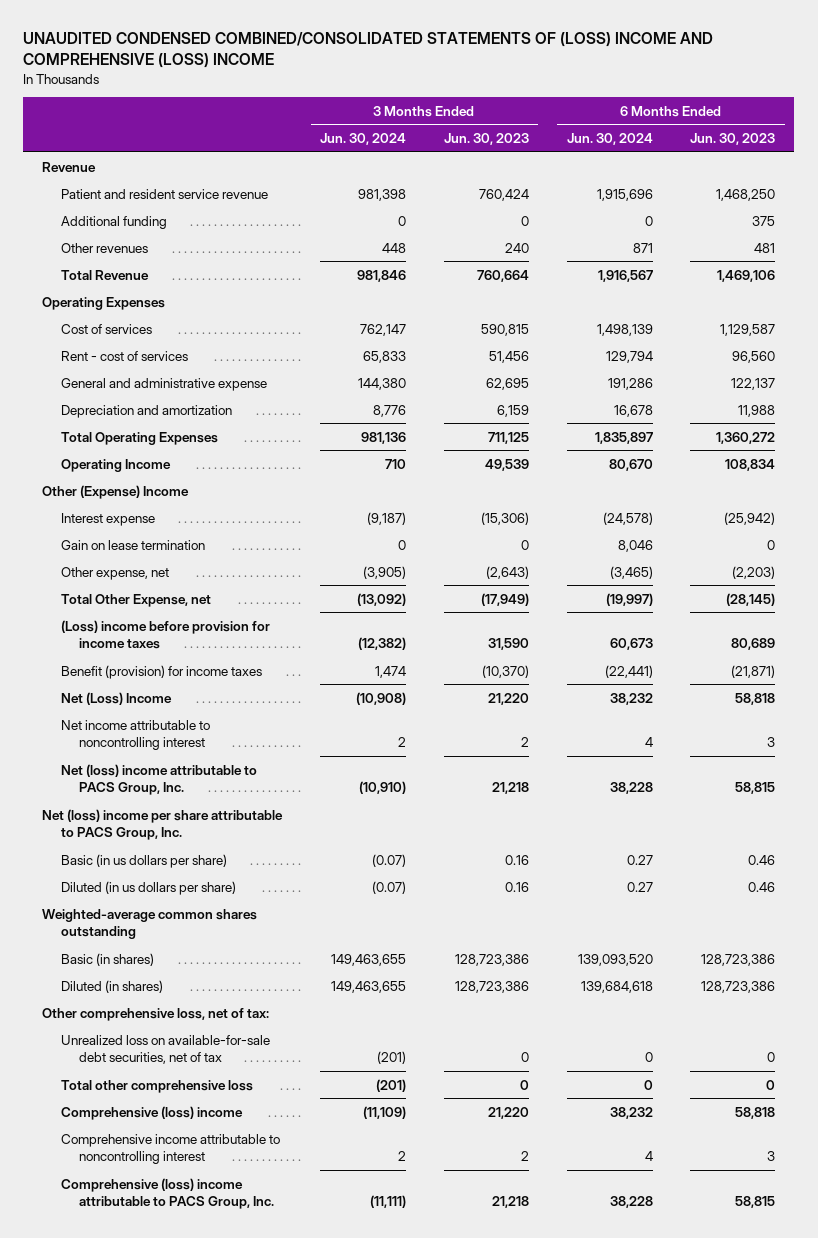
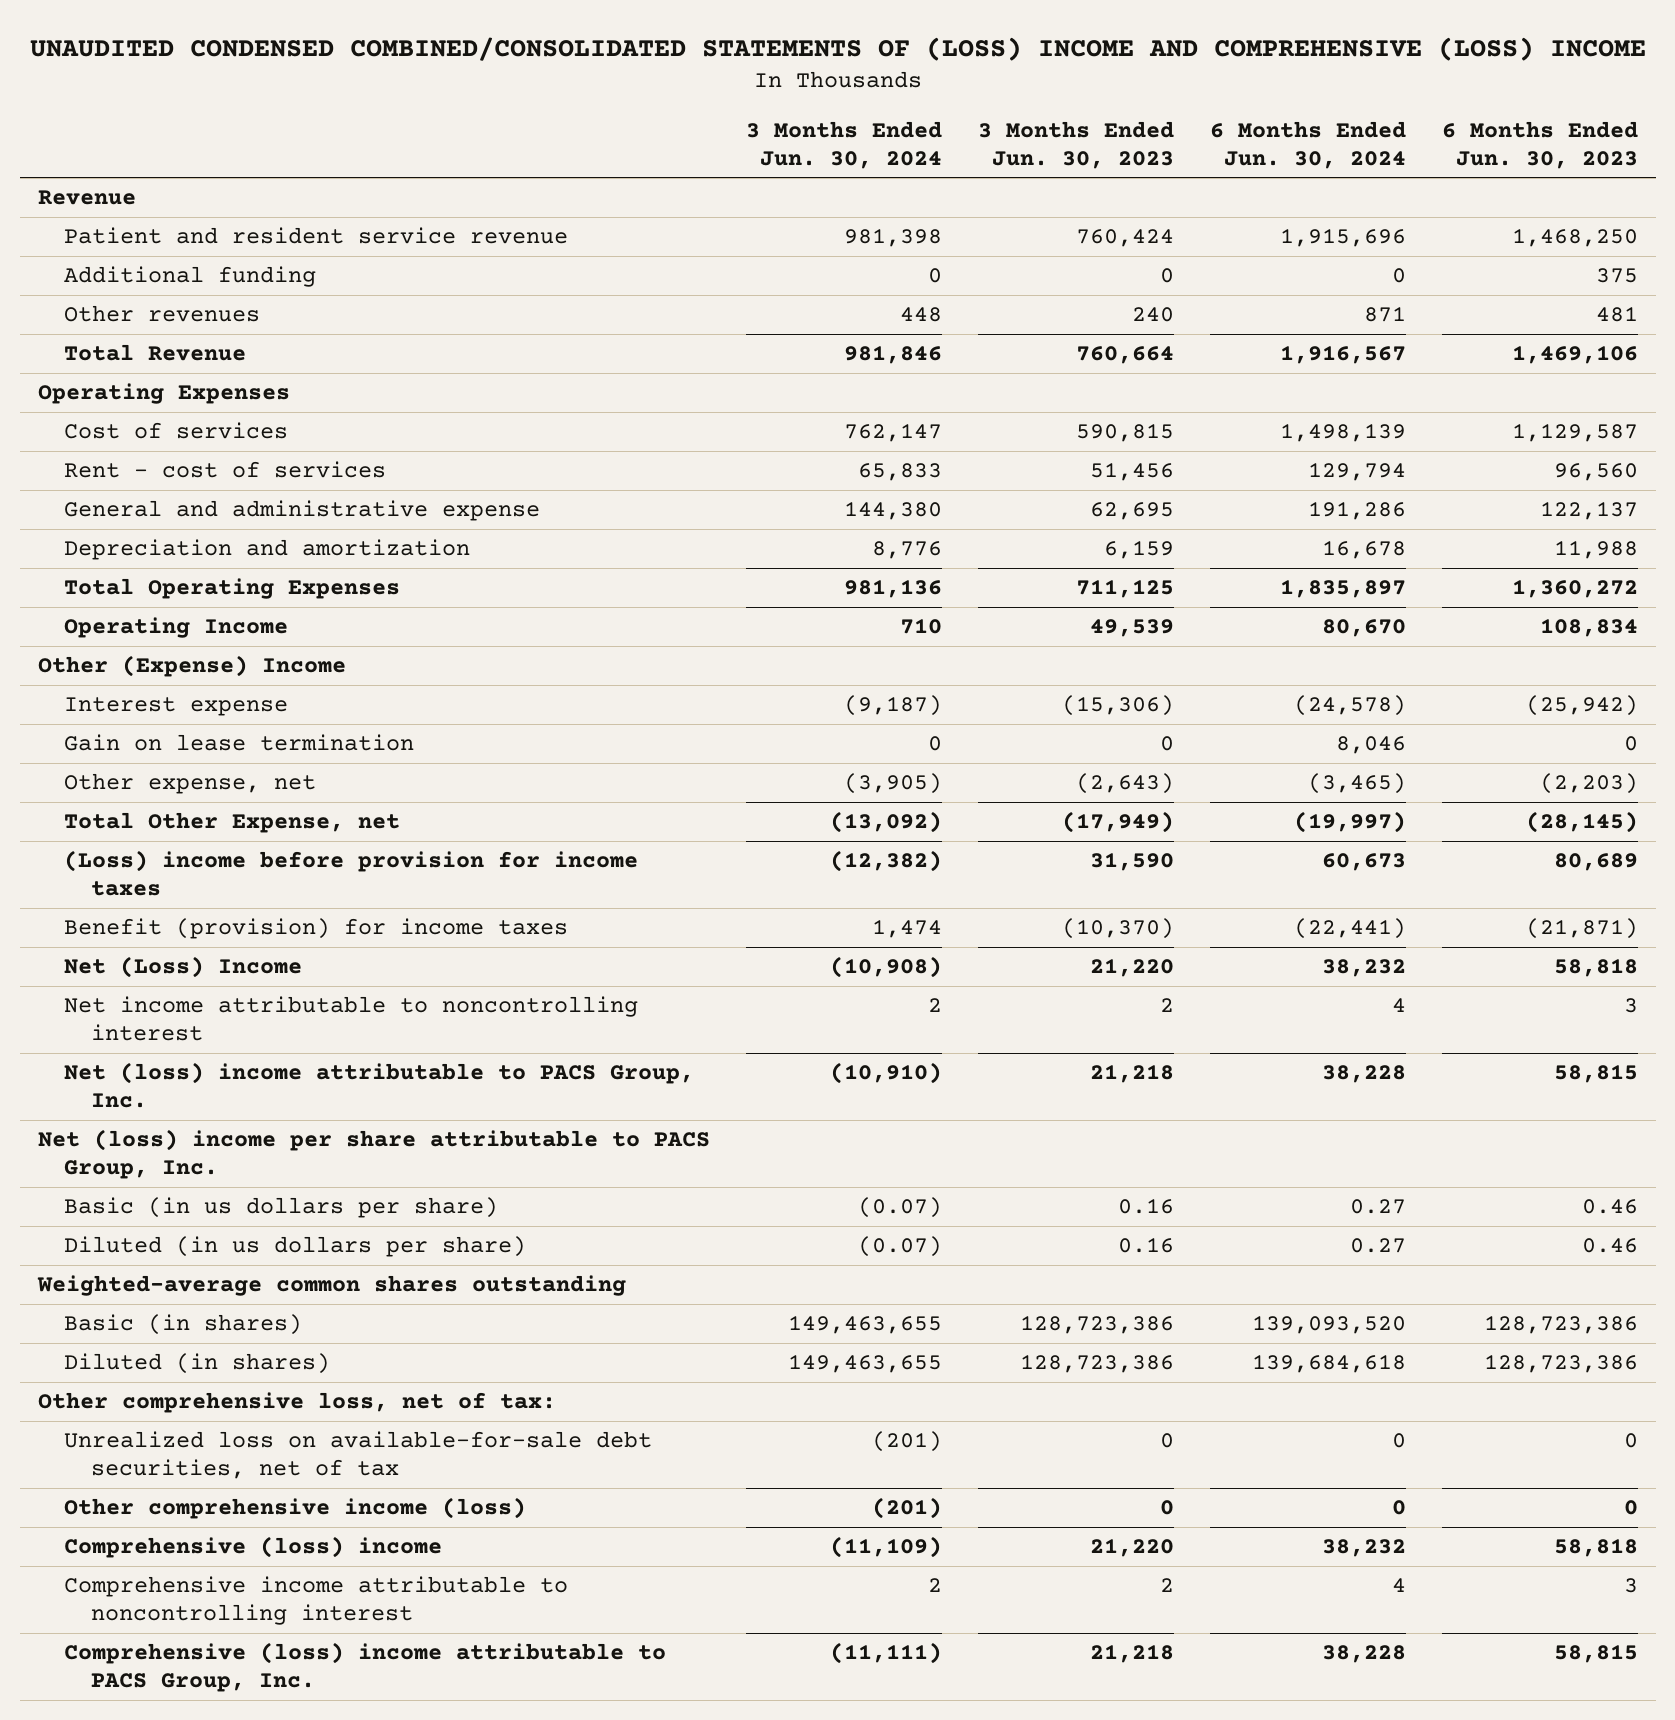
- Total other comprehensive loss | (201) | 0 | 0 | 0
+ Other comprehensive income (loss) | (201) | 0 | 0 | 0

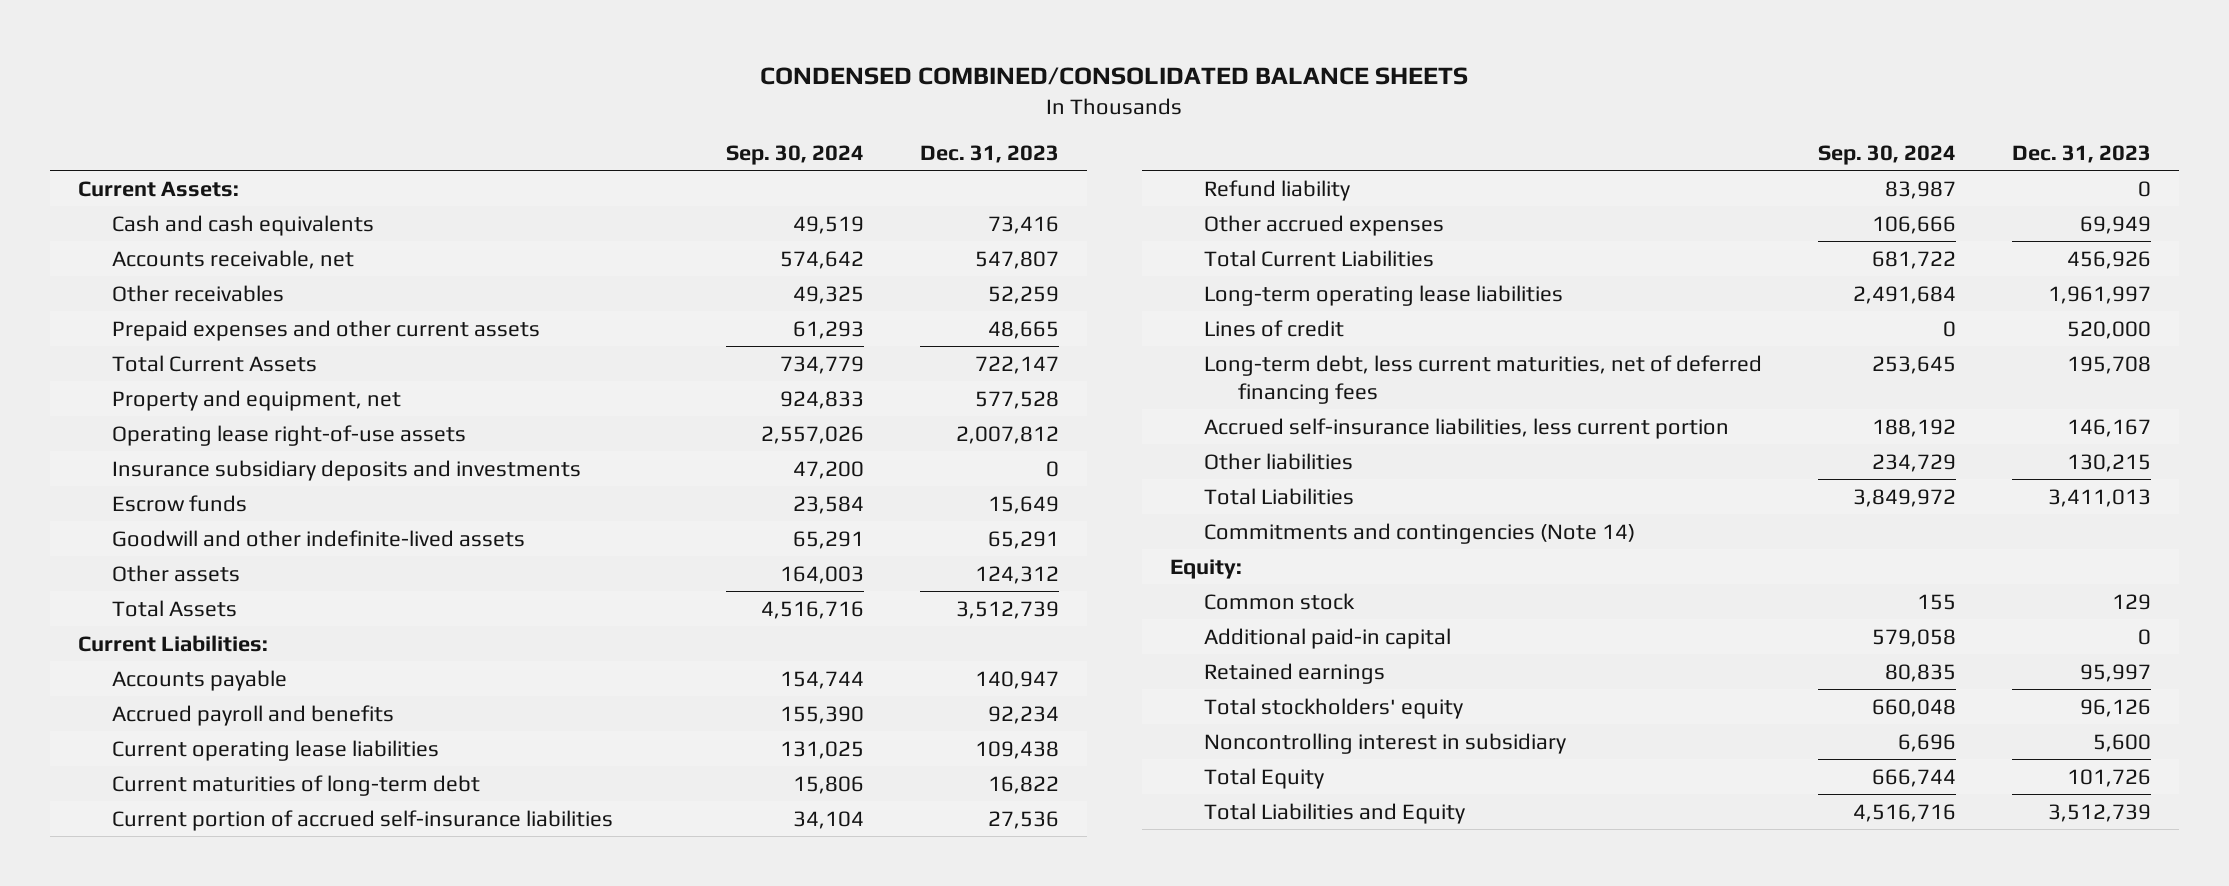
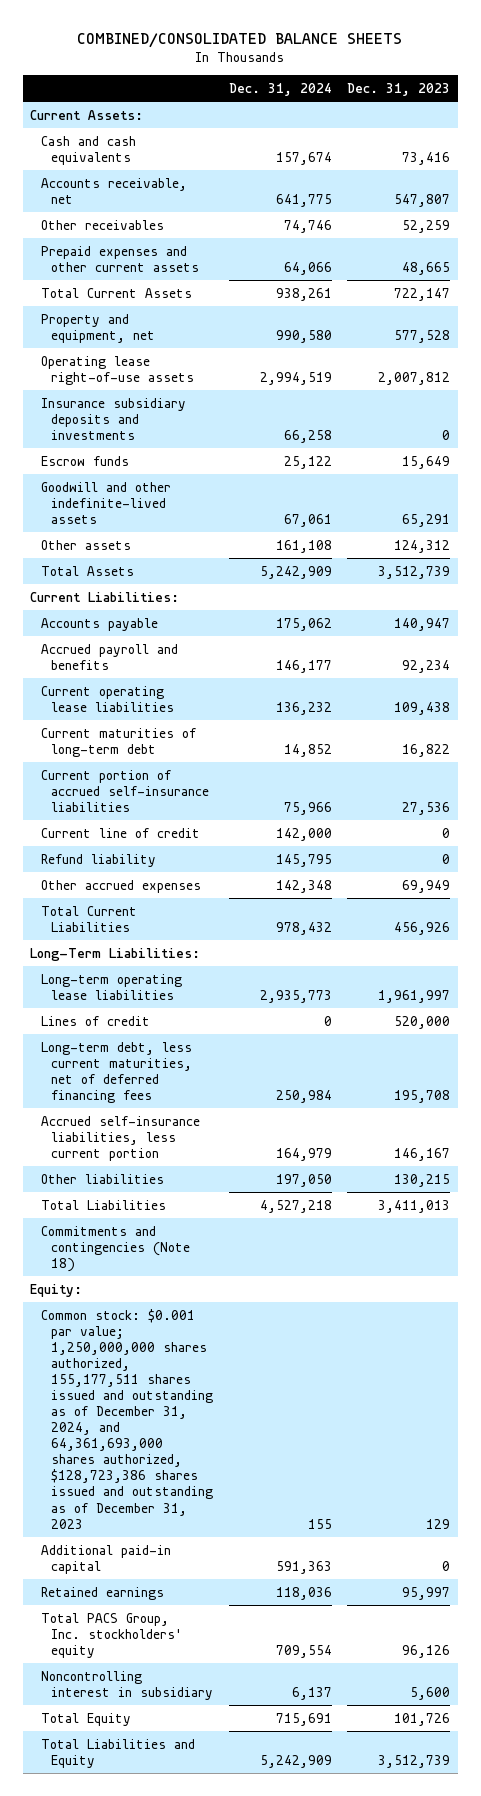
- CONDENSED COMBINED/CONSOLIDATED BALANCE SHEETS
+ COMBINED/CONSOLIDATED BALANCE SHEETS
- | Sep. 30, 2024 | Dec. 31, 2023
+ | Dec. 31, 2024 | Dec. 31, 2023
+ Current line of credit | 142,000 | 0
+ Long-Term Liabilities:
- Commitments and contingencies (Note 14)
+ Commitments and contingencies (Note 18)
- Common stock | 155 | 129
+ Common stock: $0.001 par value; 1,250,000,000 shares authorized, 155,177,511 shares issued and outstanding as of December 31, 2024, and 64,361,693,000 shares authorized, $128,723,386 shares issued and outstanding as of December 31, 2023 | 155 | 129
- Total stockholders' equity | 660,048 | 96,126
+ Total PACS Group, Inc. stockholders' equity | 709,554 | 96,126

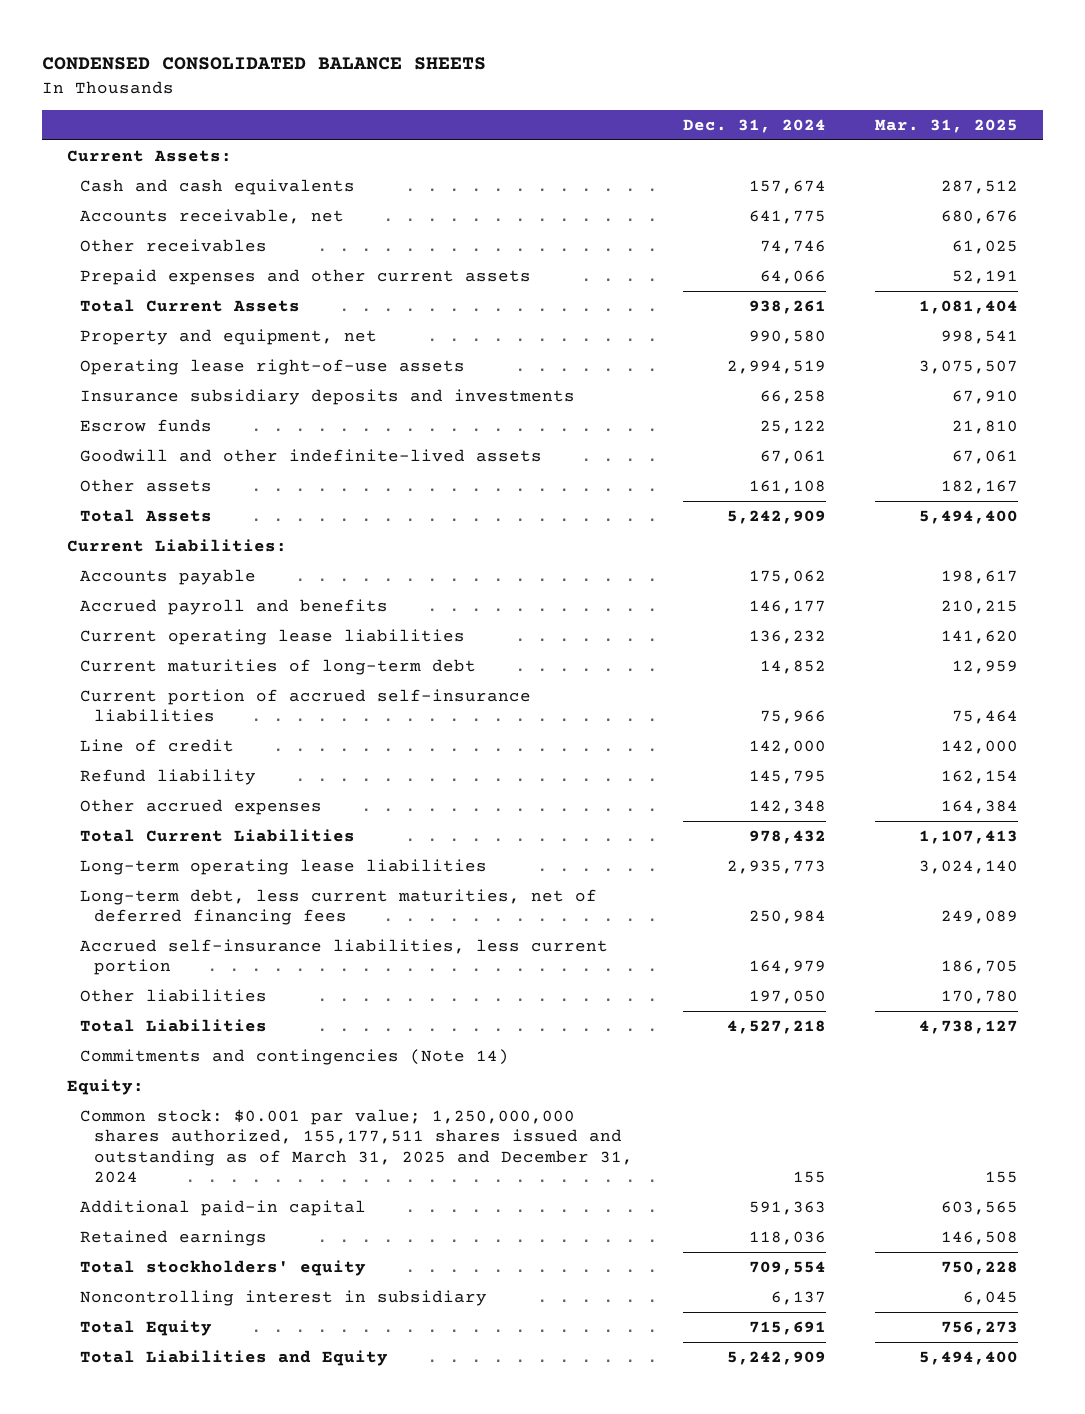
- COMBINED/CONSOLIDATED BALANCE SHEETS
+ CONDENSED CONSOLIDATED BALANCE SHEETS
- | Dec. 31, 2024 | Dec. 31, 2023
+ | Dec. 31, 2024 | Mar. 31, 2025
- Current line of credit | 142,000 | 0
+ Line of credit | 142,000 | 142,000
- Long-Term Liabilities:
- Lines of credit | 0 | 520,000
- Commitments and contingencies (Note 18)
+ Commitments and contingencies (Note 14)
- Common stock: $0.001 par value; 1,250,000,000 shares authorized, 155,177,511 shares issued and outstanding as of December 31, 2024, and 64,361,693,000 shares authorized, $128,723,386 shares issued and outstanding as of December 31, 2023 | 155 | 129
+ Common stock: $0.001 par value; 1,250,000,000 shares authorized, 155,177,511 shares issued and outstanding as of March 31, 2025 and December 31, 2024 | 155 | 155
- Total PACS Group, Inc. stockholders' equity | 709,554 | 96,126
+ Total stockholders' equity | 709,554 | 750,228

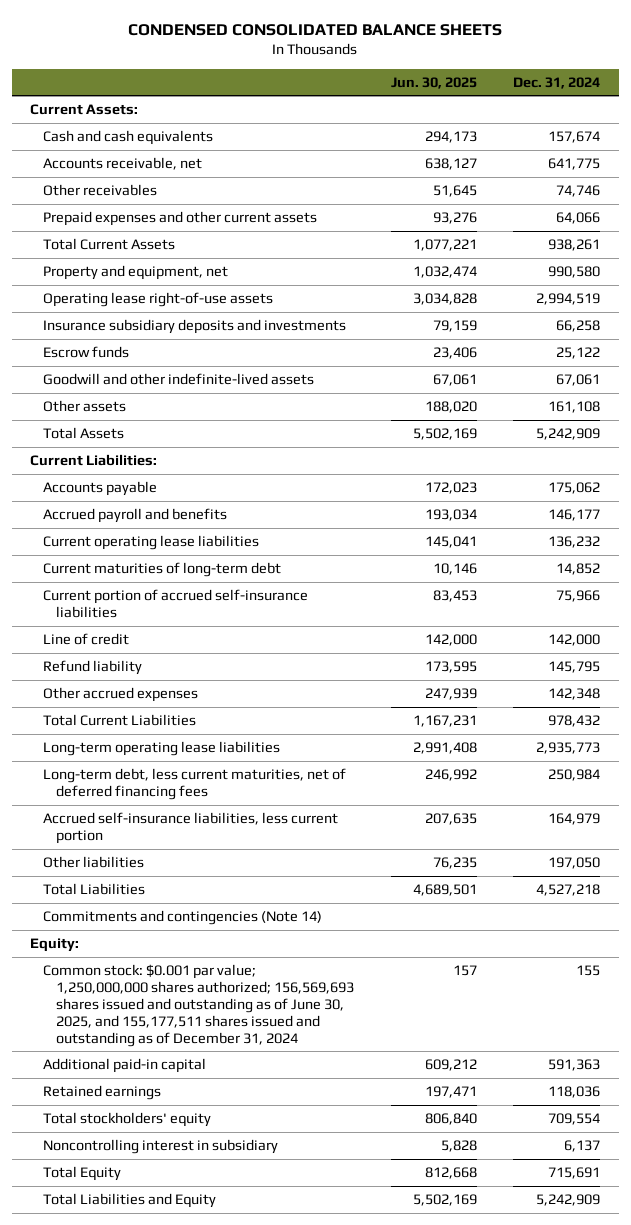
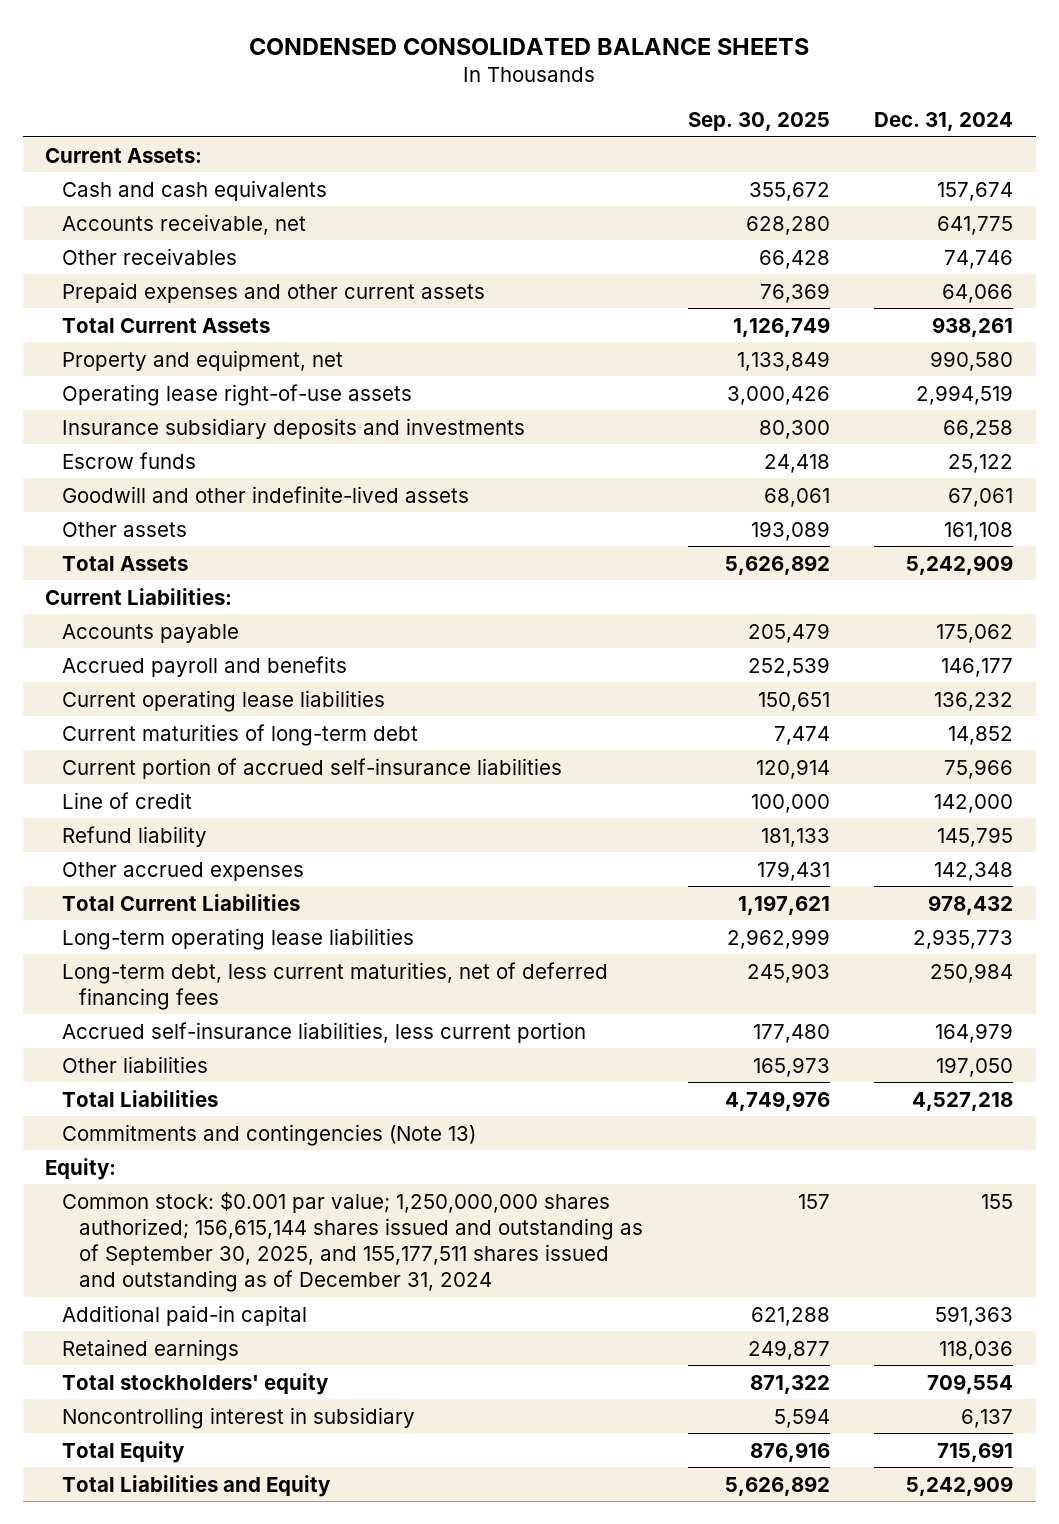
- | Jun. 30, 2025 | Dec. 31, 2024
+ | Sep. 30, 2025 | Dec. 31, 2024
- Commitments and contingencies (Note 14)
+ Commitments and contingencies (Note 13)
- Common stock: $0.001 par value; 1,250,000,000 shares authorized; 156,569,693 shares issued and outstanding as of June 30, 2025, and 155,177,511 shares issued and outstanding as of December 31, 2024 | 157 | 155
+ Common stock: $0.001 par value; 1,250,000,000 shares authorized; 156,615,144 shares issued and outstanding as of September 30, 2025, and 155,177,511 shares issued and outstanding as of December 31, 2024 | 157 | 155

